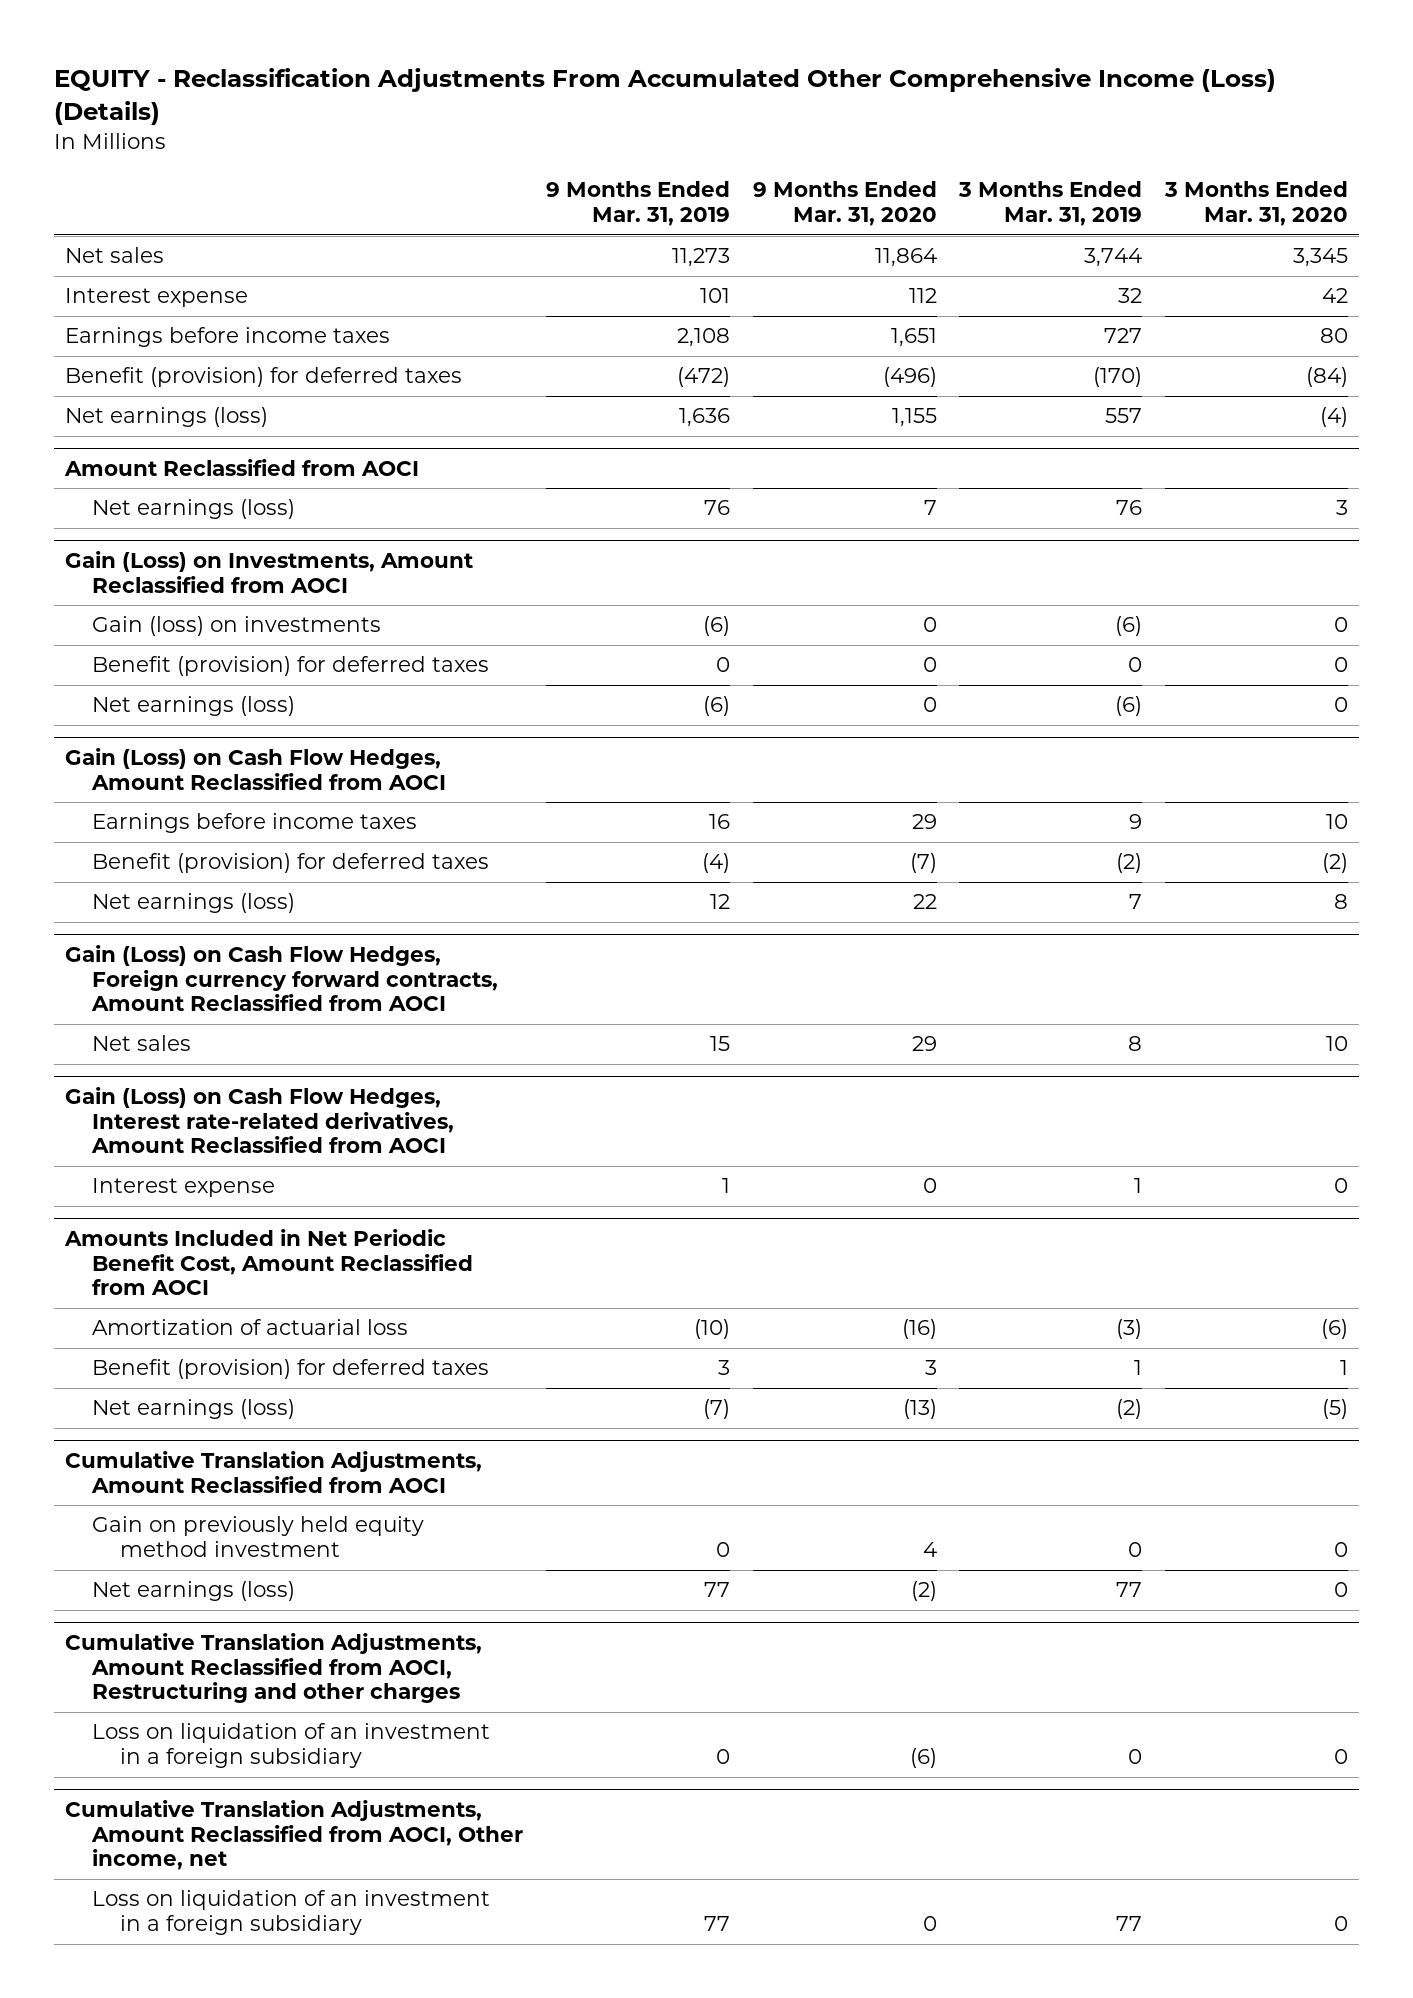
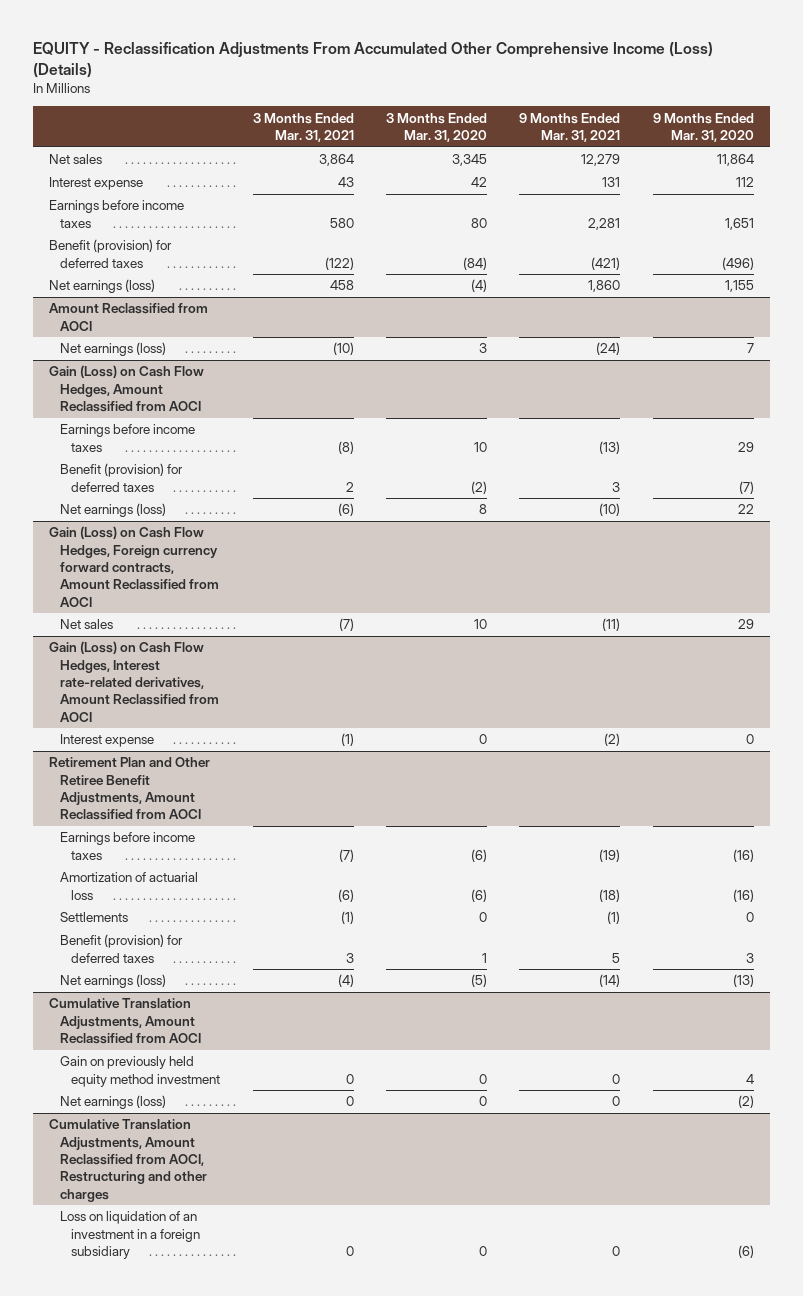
- | 9 Months Ended Mar. 31, 2019 | 9 Months Ended Mar. 31, 2020 | 3 Months Ended Mar. 31, 2019 | 3 Months Ended Mar. 31, 2020
+ | 3 Months Ended Mar. 31, 2021 | 3 Months Ended Mar. 31, 2020 | 9 Months Ended Mar. 31, 2021 | 9 Months Ended Mar. 31, 2020
- Gain (Loss) on Investments, Amount Reclassified from AOCI
- Gain (loss) on investments | (6) | 0 | (6) | 0
- Benefit (provision) for deferred taxes | 0 | 0 | 0 | 0
- Net earnings (loss) | (6) | 0 | (6) | 0
- Amounts Included in Net Periodic Benefit Cost, Amount Reclassified from AOCI
+ Retirement Plan and Other Retiree Benefit Adjustments, Amount Reclassified from AOCI
+ Earnings before income taxes | (7) | (6) | (19) | (16)
+ Settlements | (1) | 0 | (1) | 0
- Cumulative Translation Adjustments, Amount Reclassified from AOCI, Other income, net
- Loss on liquidation of an investment in a foreign subsidiary | 77 | 0 | 77 | 0

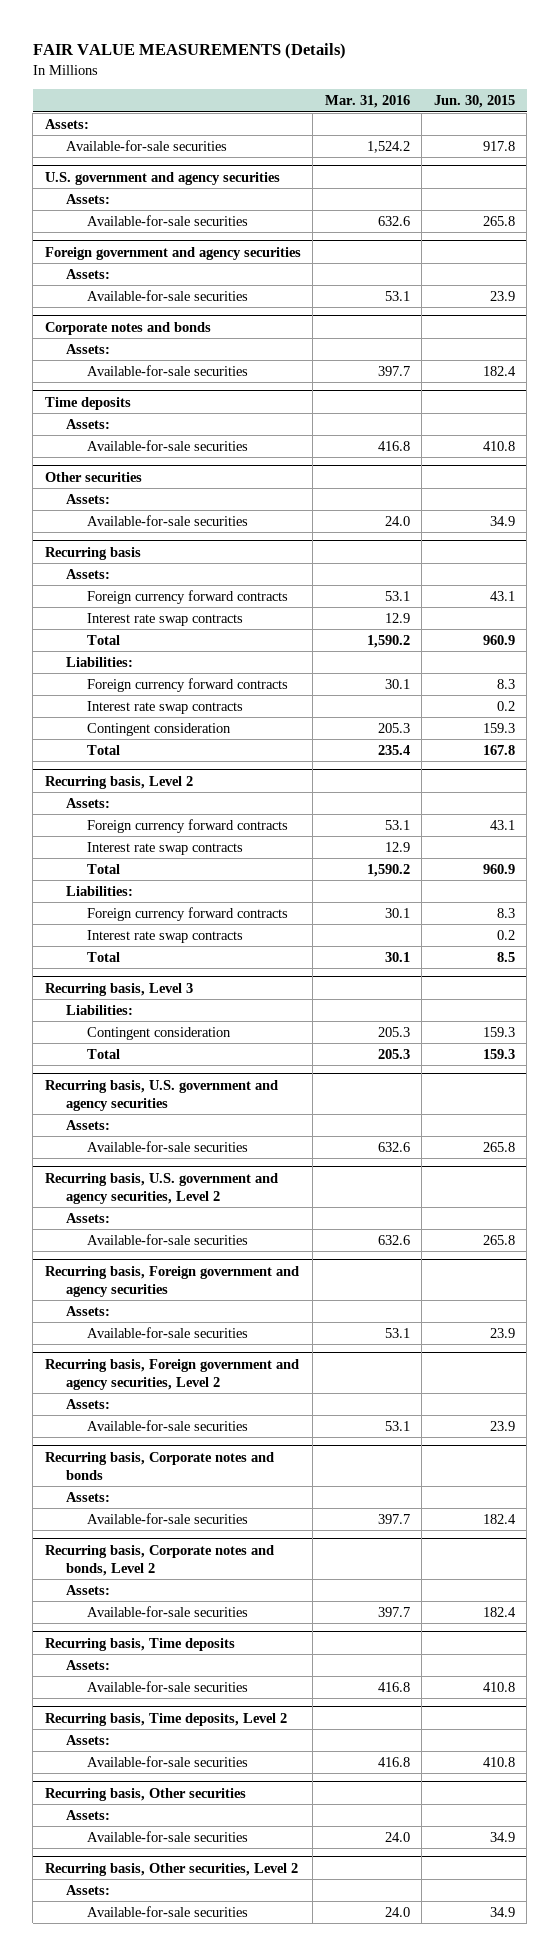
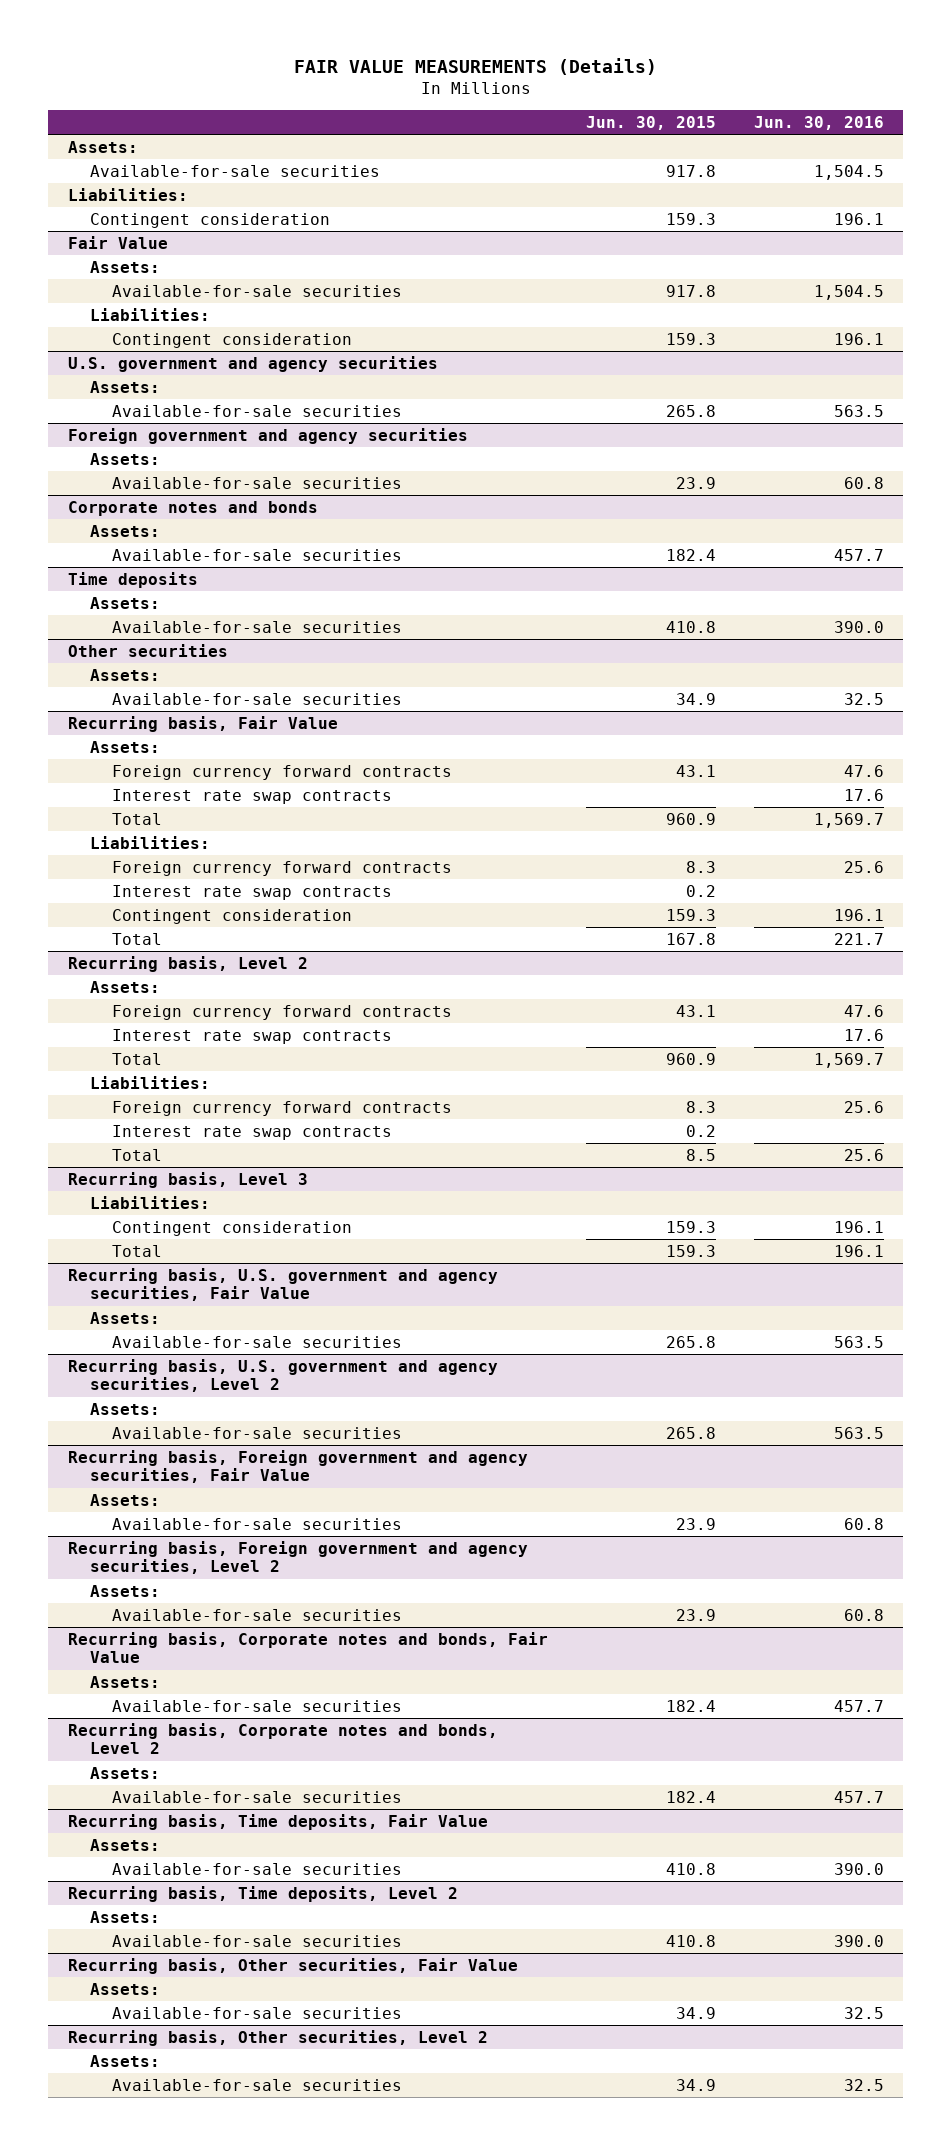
- | Mar. 31, 2016 | Jun. 30, 2015
+ | Jun. 30, 2015 | Jun. 30, 2016
+ Liabilities:
+ Contingent consideration | 159.3 | 196.1
+ Fair Value
+ Assets:
+ Available-for-sale securities | 917.8 | 1,504.5
+ Liabilities:
+ Contingent consideration | 159.3 | 196.1
- Recurring basis
+ Recurring basis, Fair Value
- Recurring basis, U.S. government and agency securities
+ Recurring basis, U.S. government and agency securities, Fair Value
- Recurring basis, Foreign government and agency securities
+ Recurring basis, Foreign government and agency securities, Fair Value
- Recurring basis, Corporate notes and bonds
+ Recurring basis, Corporate notes and bonds, Fair Value
- Recurring basis, Time deposits
+ Recurring basis, Time deposits, Fair Value
- Recurring basis, Other securities
+ Recurring basis, Other securities, Fair Value

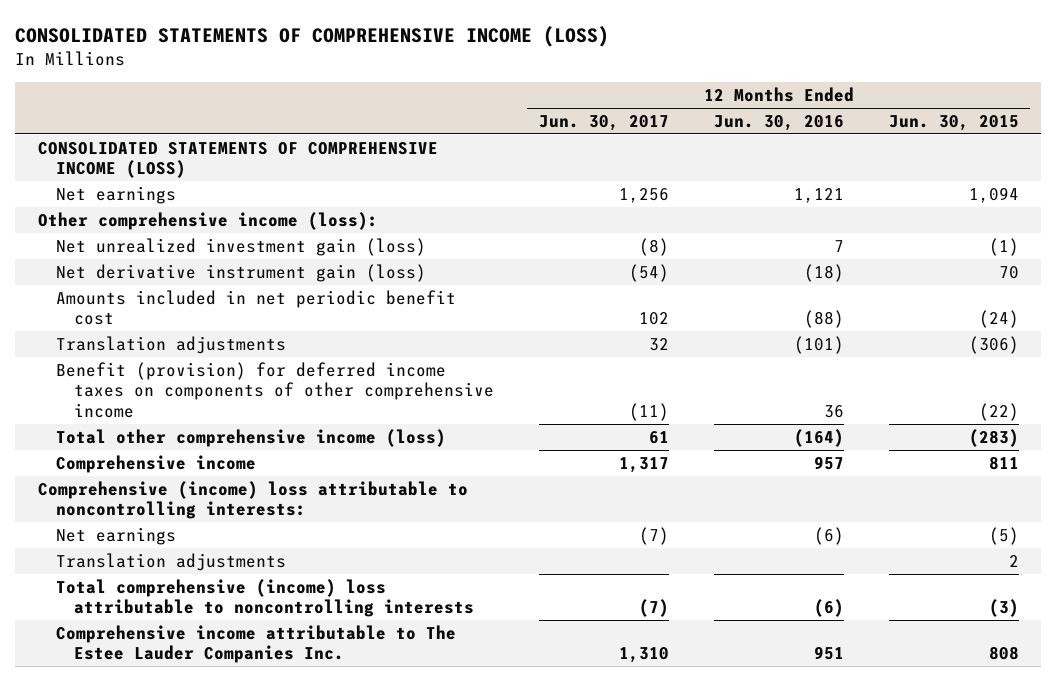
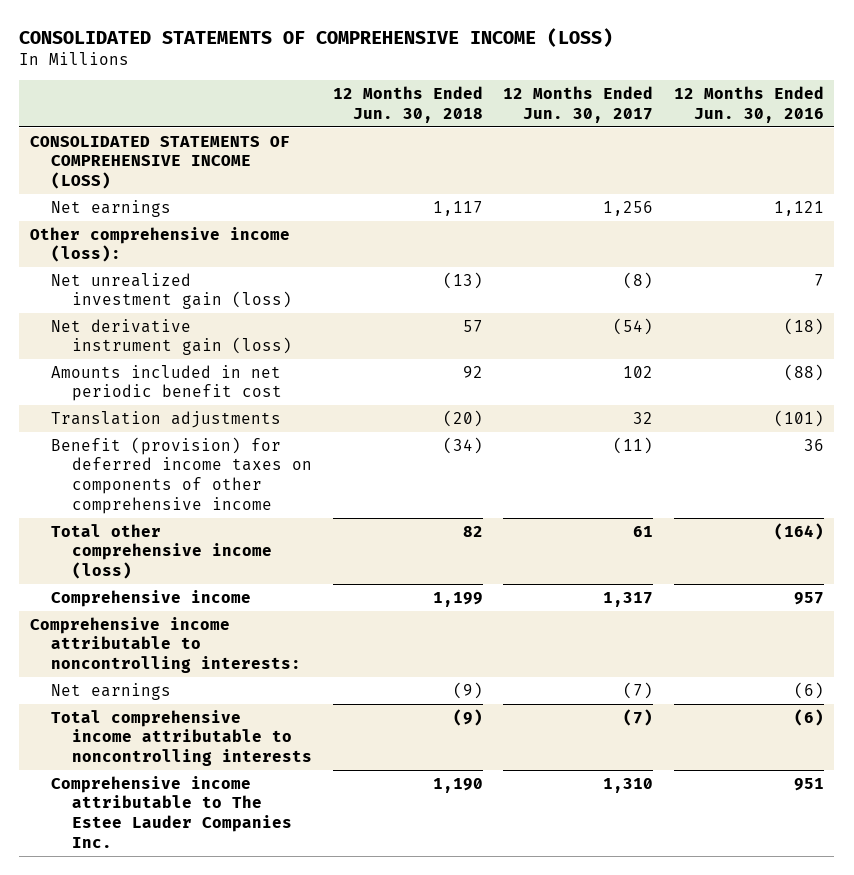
- | 12 Months Ended Jun. 30, 2017 | 12 Months Ended Jun. 30, 2016 | 12 Months Ended Jun. 30, 2015
+ | 12 Months Ended Jun. 30, 2018 | 12 Months Ended Jun. 30, 2017 | 12 Months Ended Jun. 30, 2016
- Comprehensive (income) loss attributable to noncontrolling interests:
+ Comprehensive income attributable to noncontrolling interests:
- Translation adjustments | | | 2
- Total comprehensive (income) loss attributable to noncontrolling interests | (7) | (6) | (3)
+ Total comprehensive income attributable to noncontrolling interests | (9) | (7) | (6)

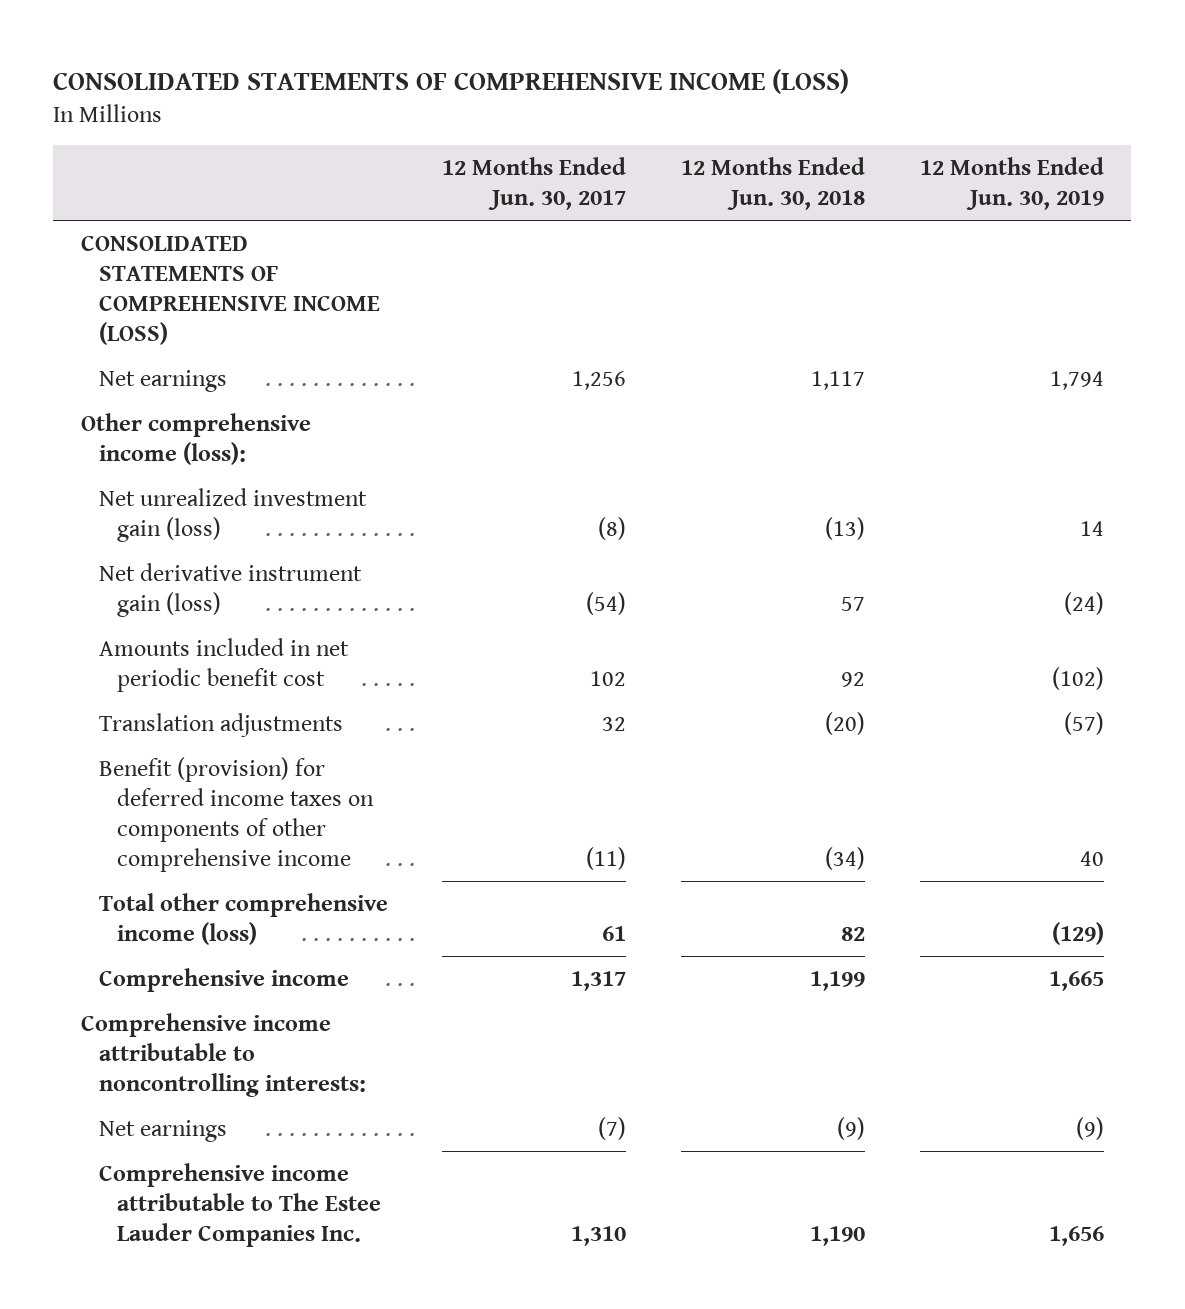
- | 12 Months Ended Jun. 30, 2018 | 12 Months Ended Jun. 30, 2017 | 12 Months Ended Jun. 30, 2016
+ | 12 Months Ended Jun. 30, 2017 | 12 Months Ended Jun. 30, 2018 | 12 Months Ended Jun. 30, 2019
- Total comprehensive income attributable to noncontrolling interests | (9) | (7) | (6)

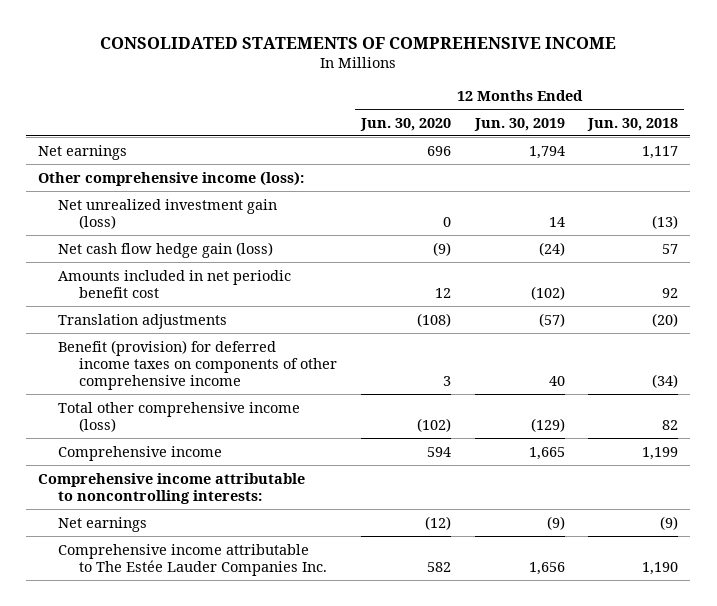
- CONSOLIDATED STATEMENTS OF COMPREHENSIVE INCOME (LOSS)
+ CONSOLIDATED STATEMENTS OF COMPREHENSIVE INCOME
- | 12 Months Ended Jun. 30, 2017 | 12 Months Ended Jun. 30, 2018 | 12 Months Ended Jun. 30, 2019
+ | 12 Months Ended Jun. 30, 2020 | 12 Months Ended Jun. 30, 2019 | 12 Months Ended Jun. 30, 2018
- CONSOLIDATED STATEMENTS OF COMPREHENSIVE INCOME (LOSS)
- Net derivative instrument gain (loss) | (54) | 57 | (24)
+ Net cash flow hedge gain (loss) | (9) | (24) | 57
- Comprehensive income attributable to The Estee Lauder Companies Inc. | 1,310 | 1,190 | 1,656
+ Comprehensive income attributable to The Estée Lauder Companies Inc. | 582 | 1,656 | 1,190

